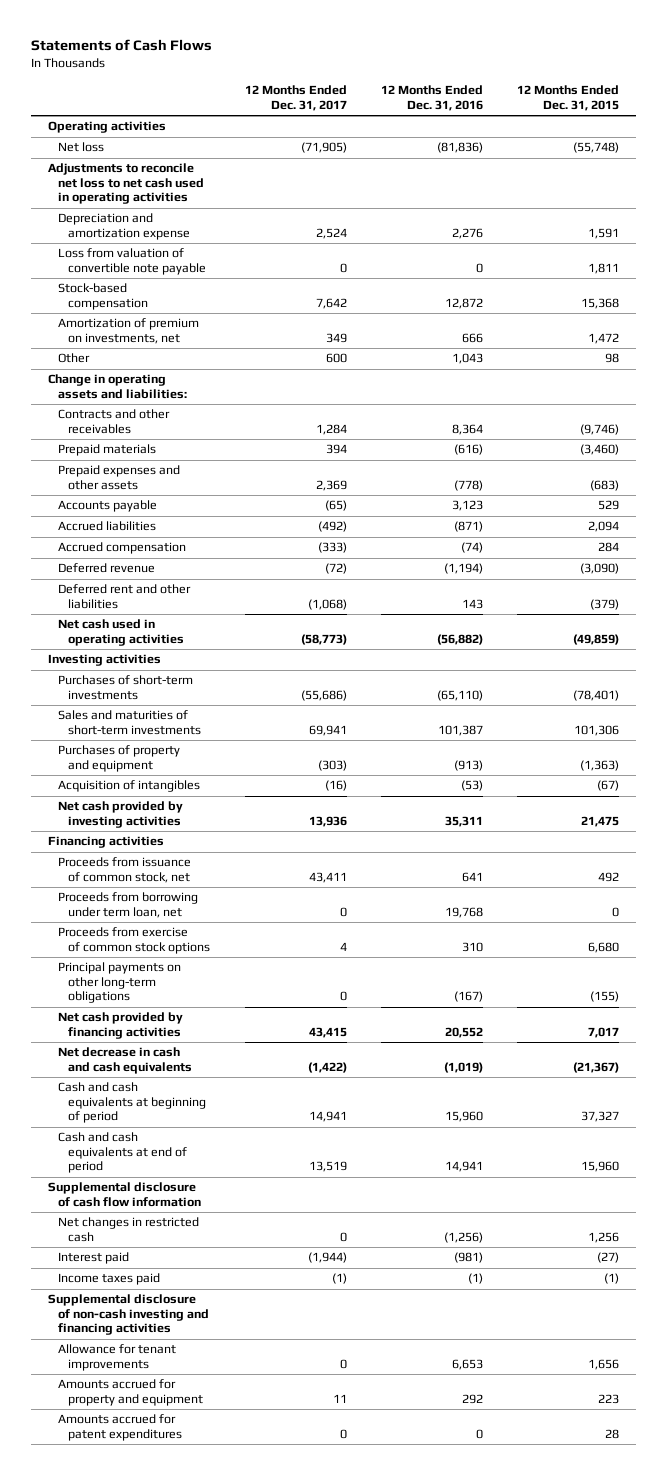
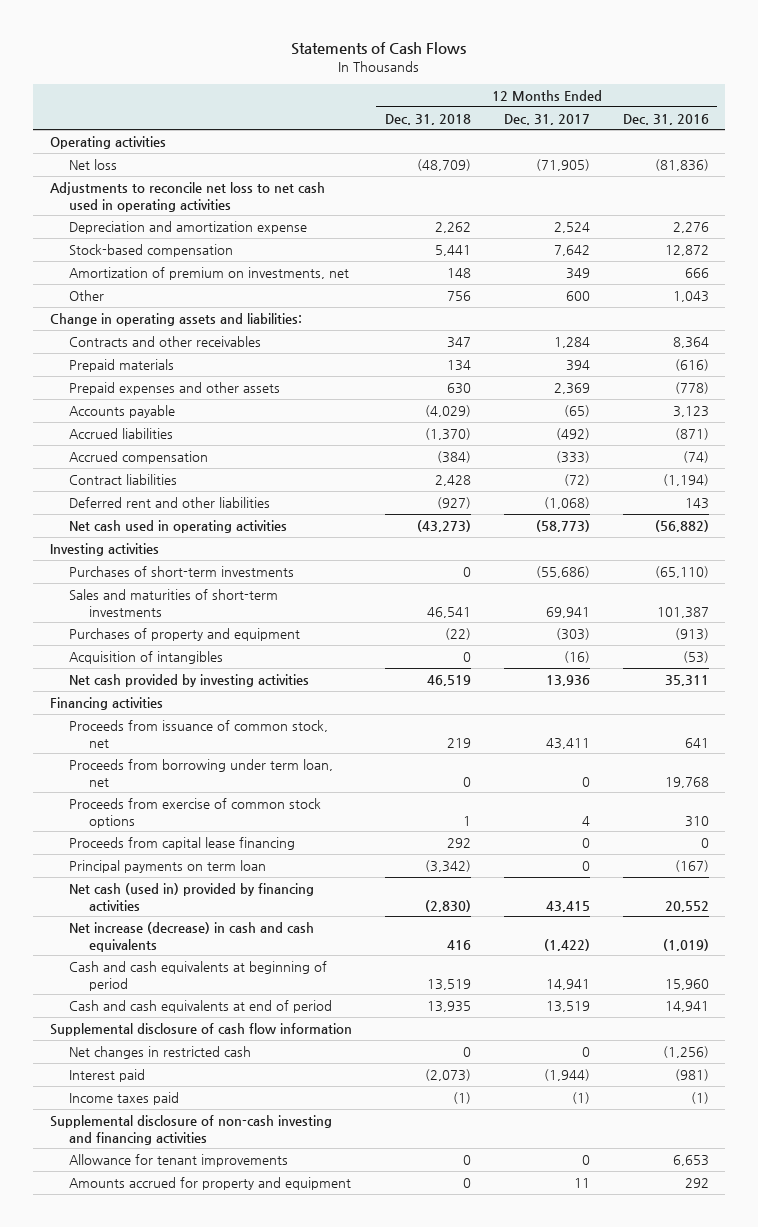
- | 12 Months Ended Dec. 31, 2017 | 12 Months Ended Dec. 31, 2016 | 12 Months Ended Dec. 31, 2015
+ | 12 Months Ended Dec. 31, 2018 | 12 Months Ended Dec. 31, 2017 | 12 Months Ended Dec. 31, 2016
- Loss from valuation of convertible note payable | 0 | 0 | 1,811
- Deferred revenue | (72) | (1,194) | (3,090)
+ Contract liabilities | 2,428 | (72) | (1,194)
- Principal payments on other long-term obligations | 0 | (167) | (155)
- Net cash provided by financing activities | 43,415 | 20,552 | 7,017
- Net decrease in cash and cash equivalents | (1,422) | (1,019) | (21,367)
+ Proceeds from capital lease financing | 292 | 0 | 0
+ Principal payments on term loan | (3,342) | 0 | (167)
+ Net cash (used in) provided by financing activities | (2,830) | 43,415 | 20,552
+ Net increase (decrease) in cash and cash equivalents | 416 | (1,422) | (1,019)
- Amounts accrued for patent expenditures | 0 | 0 | 28

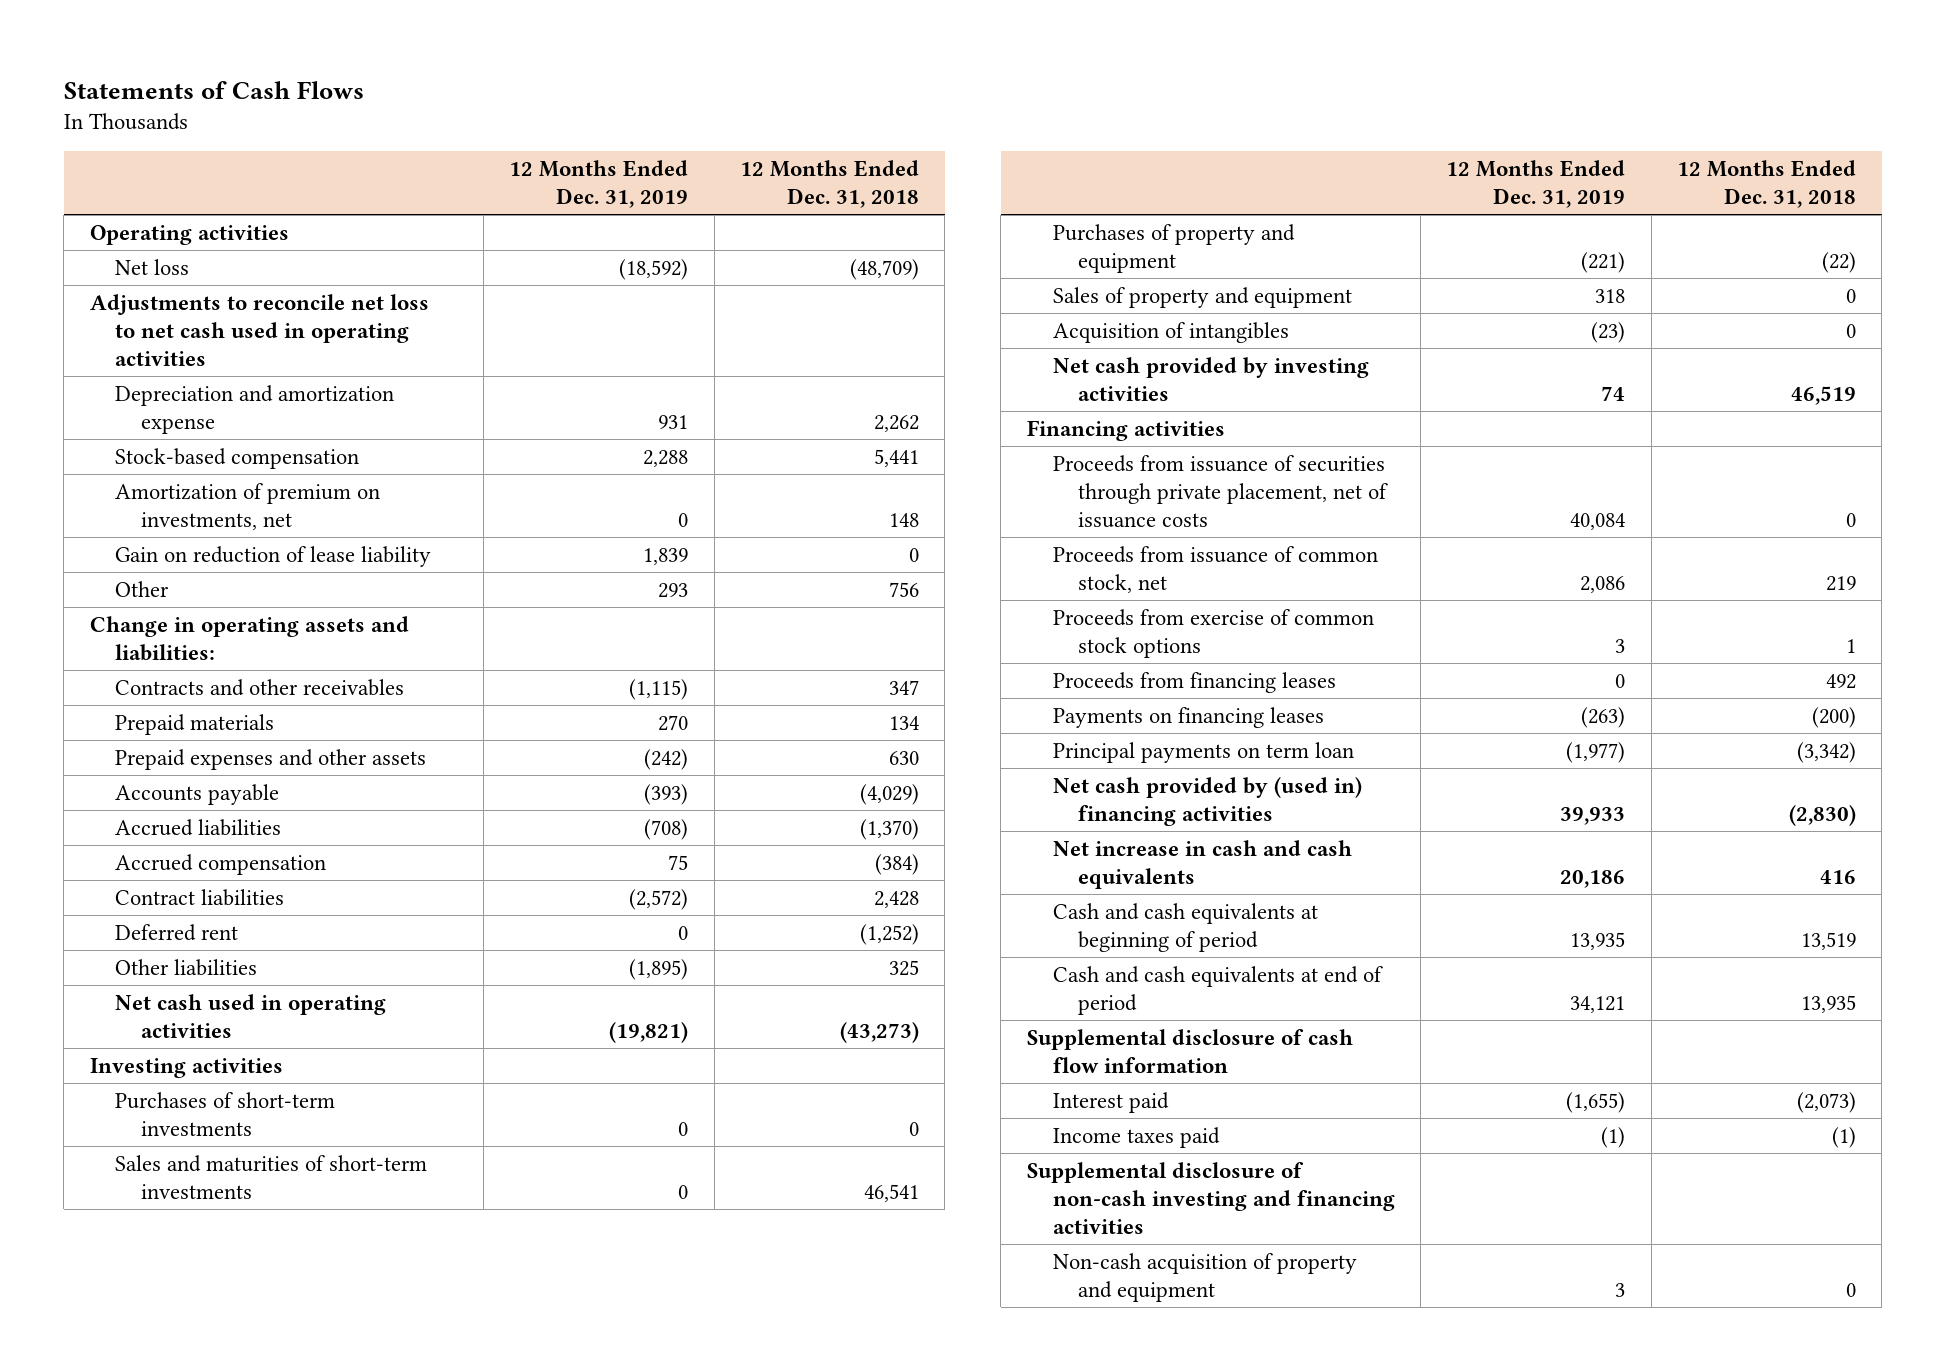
- | 12 Months Ended Dec. 31, 2018 | 12 Months Ended Dec. 31, 2017 | 12 Months Ended Dec. 31, 2016
+ | 12 Months Ended Dec. 31, 2019 | 12 Months Ended Dec. 31, 2018
+ Gain on reduction of lease liability | 1,839 | 0
- Deferred rent and other liabilities | (927) | (1,068) | 143
+ Deferred rent | 0 | (1,252)
+ Other liabilities | (1,895) | 325
+ Sales of property and equipment | 318 | 0
+ Proceeds from issuance of securities through private placement, net of issuance costs | 40,084 | 0
- Proceeds from borrowing under term loan, net | 0 | 0 | 19,768
- Proceeds from capital lease financing | 292 | 0 | 0
+ Proceeds from financing leases | 0 | 492
+ Payments on financing leases | (263) | (200)
- Net cash (used in) provided by financing activities | (2,830) | 43,415 | 20,552
- Net increase (decrease) in cash and cash equivalents | 416 | (1,422) | (1,019)
+ Net cash provided by (used in) financing activities | 39,933 | (2,830)
+ Net increase in cash and cash equivalents | 20,186 | 416
- Net changes in restricted cash | 0 | 0 | (1,256)
- Allowance for tenant improvements | 0 | 0 | 6,653
- Amounts accrued for property and equipment | 0 | 11 | 292
+ Non-cash acquisition of property and equipment | 3 | 0

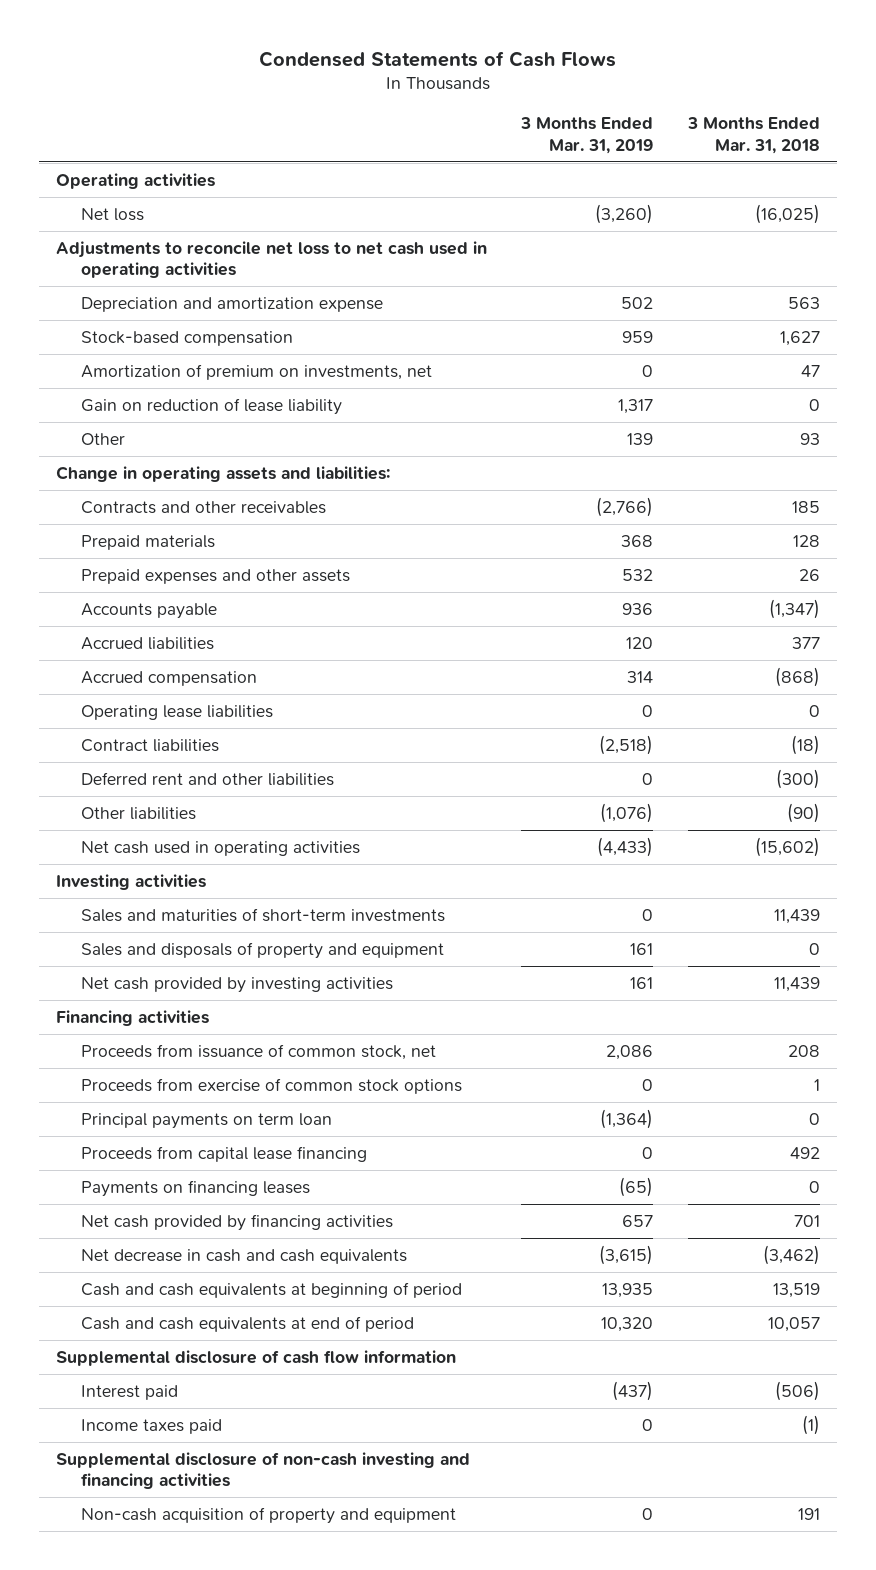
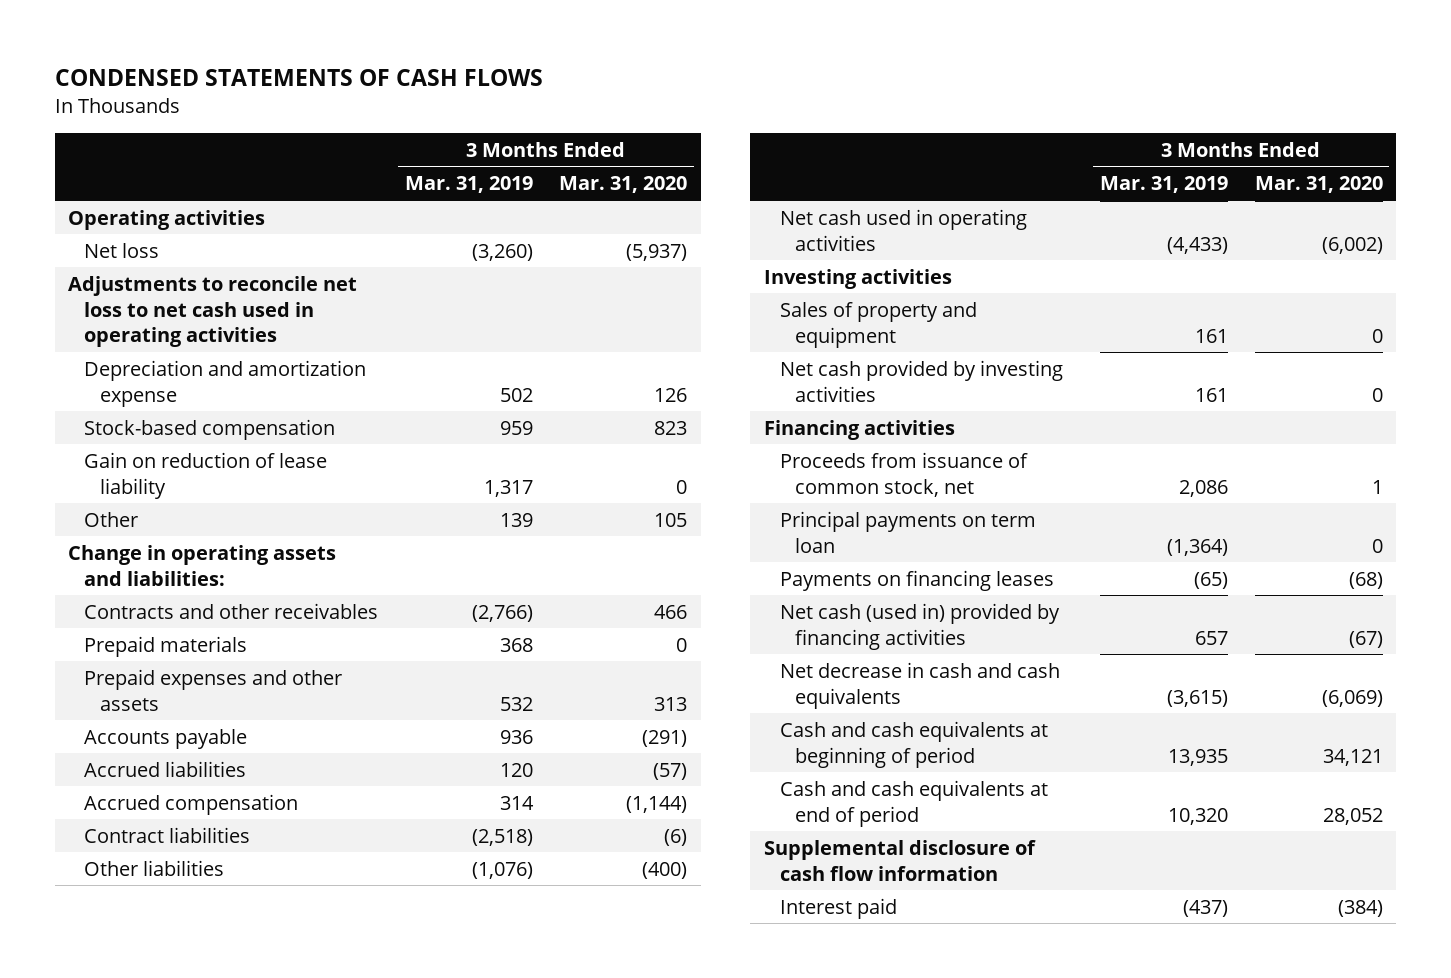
- Condensed Statements of Cash Flows
+ CONDENSED STATEMENTS OF CASH FLOWS
- | 3 Months Ended Mar. 31, 2019 | 3 Months Ended Mar. 31, 2018
+ | 3 Months Ended Mar. 31, 2019 | 3 Months Ended Mar. 31, 2020
- Amortization of premium on investments, net | 0 | 47
- Operating lease liabilities | 0 | 0
- Deferred rent and other liabilities | 0 | (300)
- Sales and maturities of short-term investments | 0 | 11,439
- Sales and disposals of property and equipment | 161 | 0
+ Sales of property and equipment | 161 | 0
- Proceeds from exercise of common stock options | 0 | 1
- Proceeds from capital lease financing | 0 | 492
- Net cash provided by financing activities | 657 | 701
+ Net cash (used in) provided by financing activities | 657 | (67)
- Income taxes paid | 0 | (1)
- Supplemental disclosure of non-cash investing and financing activities
- Non-cash acquisition of property and equipment | 0 | 191

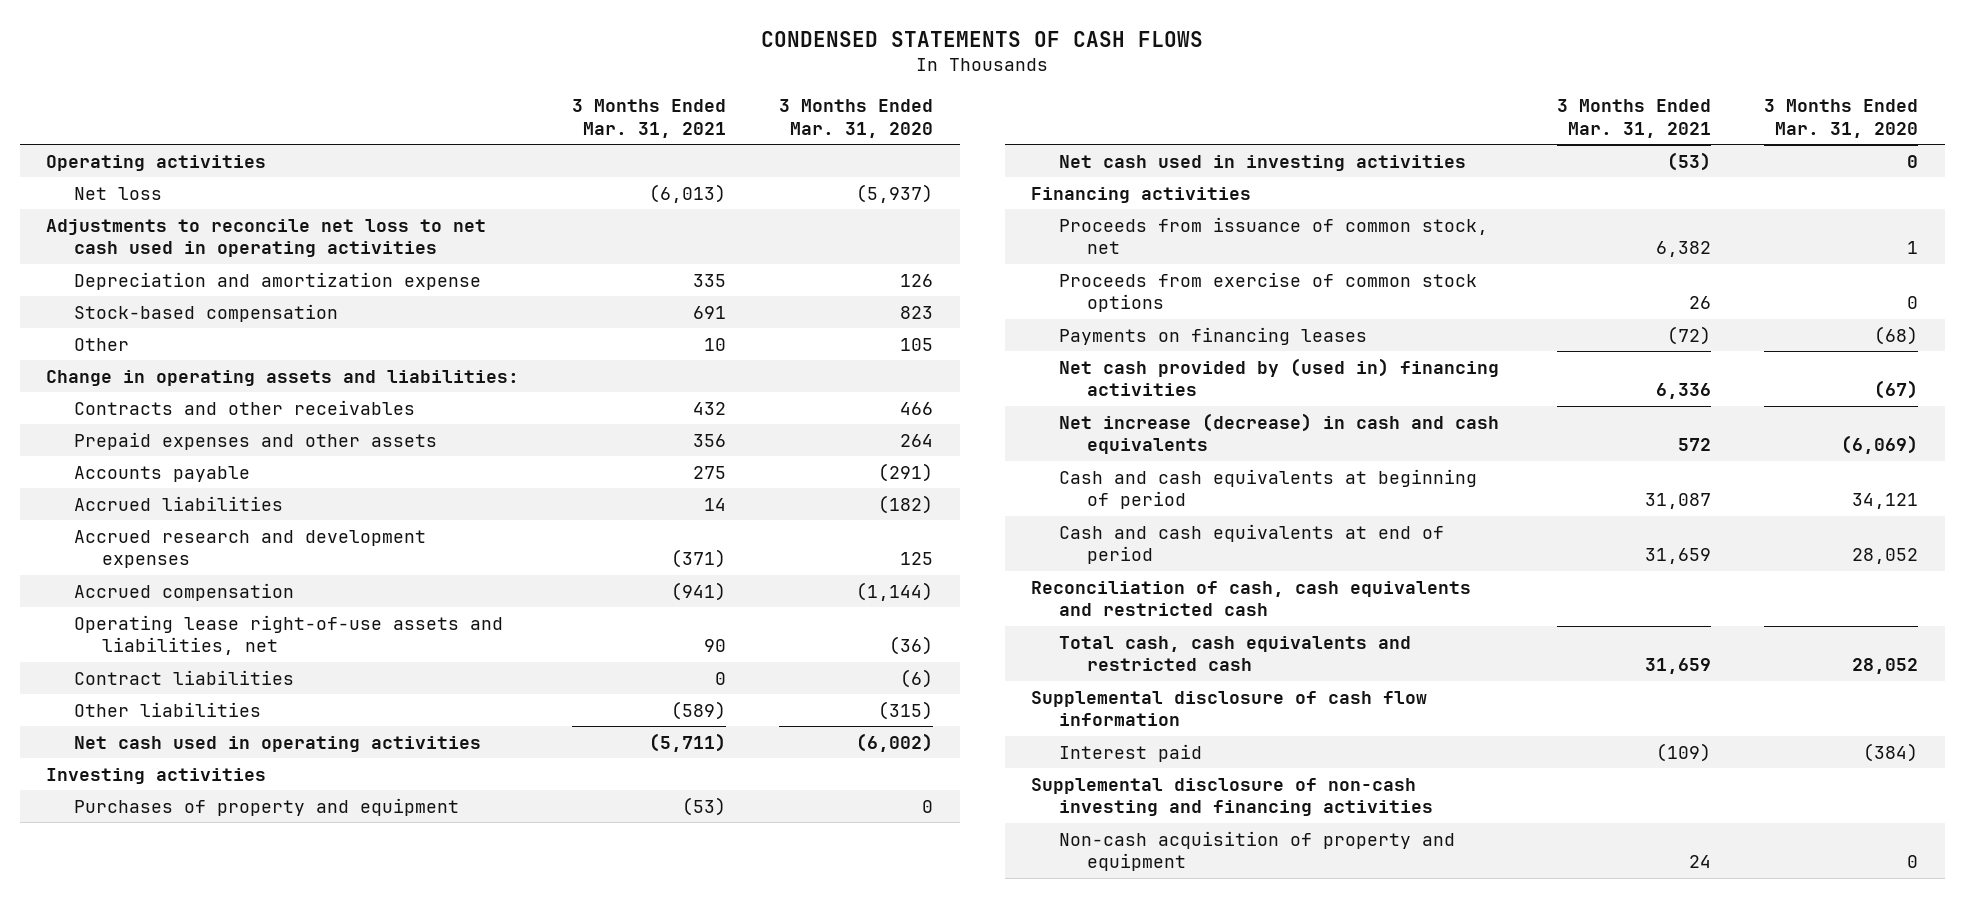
- | 3 Months Ended Mar. 31, 2019 | 3 Months Ended Mar. 31, 2020
+ | 3 Months Ended Mar. 31, 2021 | 3 Months Ended Mar. 31, 2020
- Gain on reduction of lease liability | 1,317 | 0
- Prepaid materials | 368 | 0
- Prepaid expenses and other assets | 532 | 313
+ Prepaid expenses and other assets | 356 | 264
- Accrued liabilities | 120 | (57)
+ Accrued liabilities | 14 | (182)
+ Accrued research and development expenses | (371) | 125
+ Operating lease right-of-use assets and liabilities, net | 90 | (36)
- Other liabilities | (1,076) | (400)
+ Other liabilities | (589) | (315)
- Sales of property and equipment | 161 | 0
- Net cash provided by investing activities | 161 | 0
+ Purchases of property and equipment | (53) | 0
+ Net cash used in investing activities | (53) | 0
- Principal payments on term loan | (1,364) | 0
+ Proceeds from exercise of common stock options | 26 | 0
- Net cash (used in) provided by financing activities | 657 | (67)
- Net decrease in cash and cash equivalents | (3,615) | (6,069)
+ Net cash provided by (used in) financing activities | 6,336 | (67)
+ Net increase (decrease) in cash and cash equivalents | 572 | (6,069)
+ Reconciliation of cash, cash equivalents and restricted cash
+ Total cash, cash equivalents and restricted cash | 31,659 | 28,052
+ Supplemental disclosure of non-cash investing and financing activities
+ Non-cash acquisition of property and equipment | 24 | 0

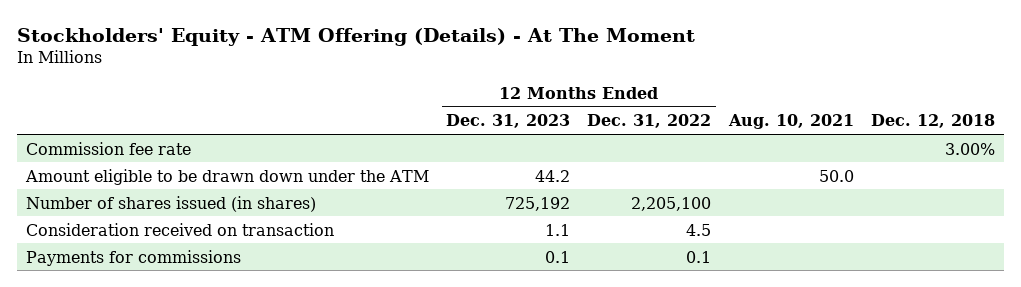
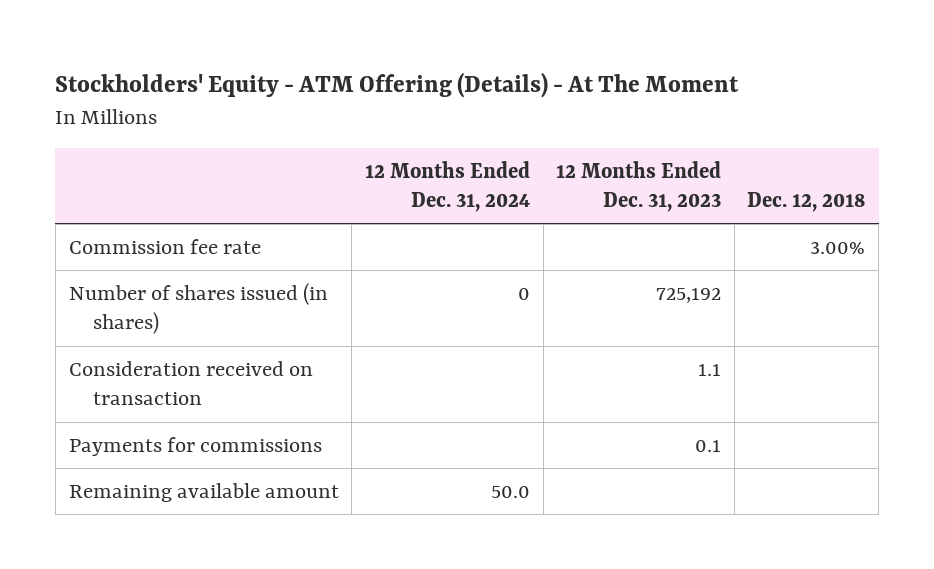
- | 12 Months Ended Dec. 31, 2023 | 12 Months Ended Dec. 31, 2022 | Aug. 10, 2021 | Dec. 12, 2018
+ | 12 Months Ended Dec. 31, 2024 | 12 Months Ended Dec. 31, 2023 | Dec. 12, 2018
- Amount eligible to be drawn down under the ATM | 44.2 | | 50.0 |
+ Remaining available amount | 50.0 | |

